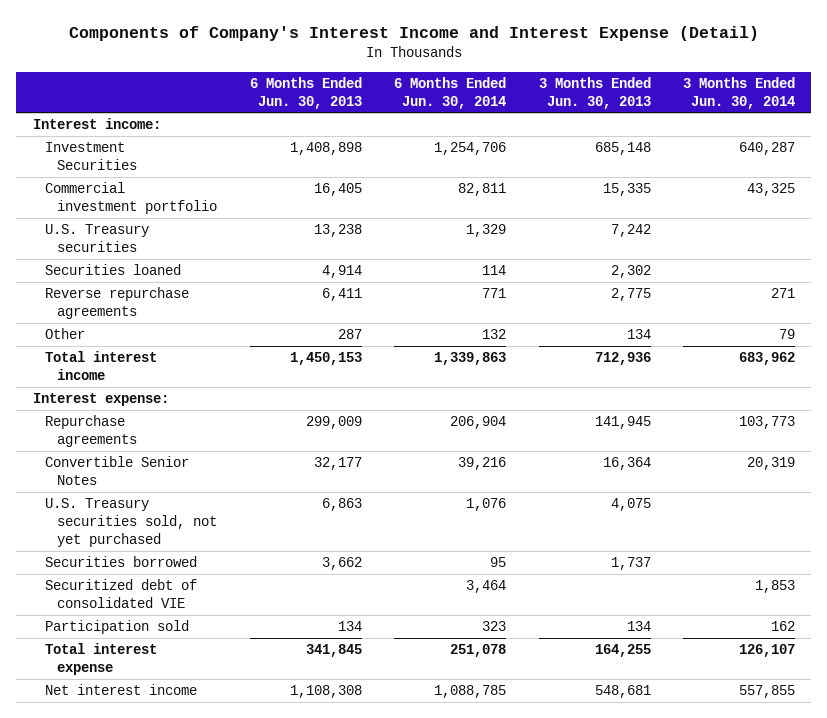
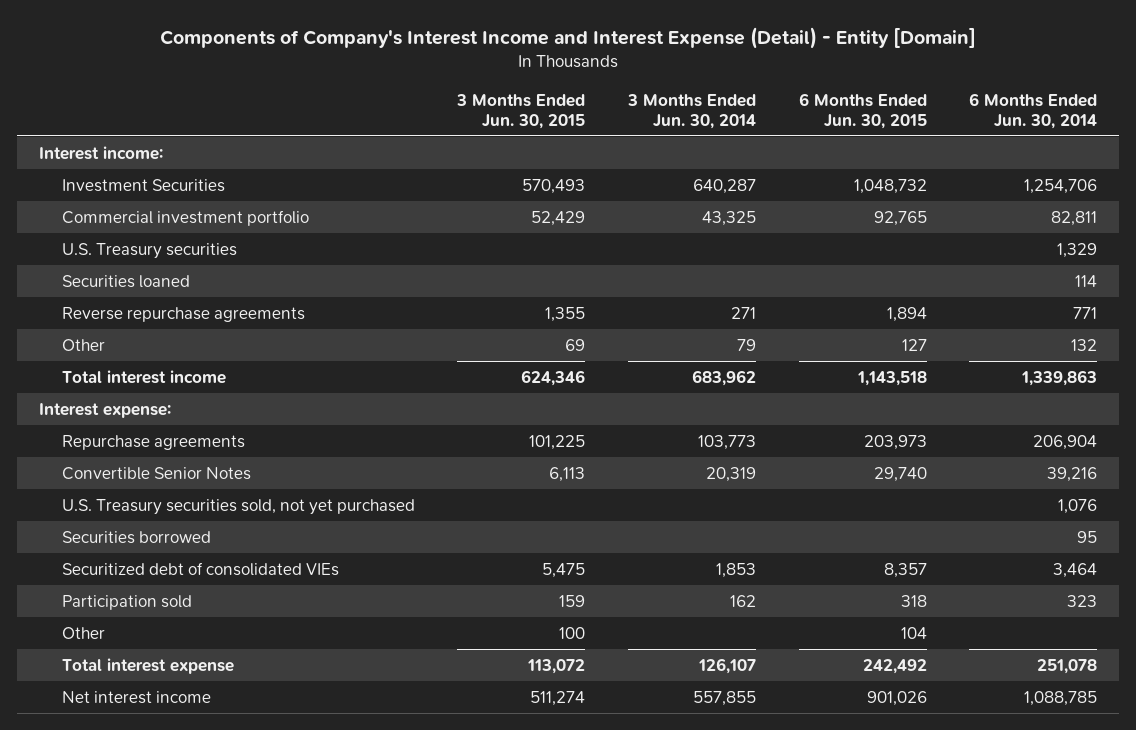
- Components of Company's Interest Income and Interest Expense (Detail)
+ Components of Company's Interest Income and Interest Expense (Detail) - Entity [Domain]
- | 6 Months Ended Jun. 30, 2013 | 6 Months Ended Jun. 30, 2014 | 3 Months Ended Jun. 30, 2013 | 3 Months Ended Jun. 30, 2014
+ | 3 Months Ended Jun. 30, 2015 | 3 Months Ended Jun. 30, 2014 | 6 Months Ended Jun. 30, 2015 | 6 Months Ended Jun. 30, 2014
- Securitized debt of consolidated VIE | | 3,464 | | 1,853
+ Securitized debt of consolidated VIEs | 5,475 | 1,853 | 8,357 | 3,464
+ Other | 100 | | 104 |

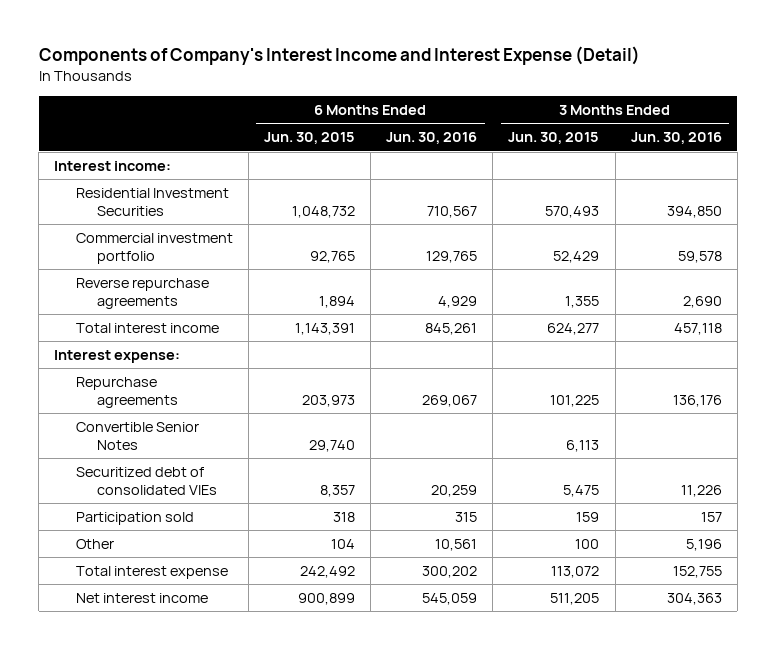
- Components of Company's Interest Income and Interest Expense (Detail) - Entity [Domain]
+ Components of Company's Interest Income and Interest Expense (Detail)
- | 3 Months Ended Jun. 30, 2015 | 3 Months Ended Jun. 30, 2014 | 6 Months Ended Jun. 30, 2015 | 6 Months Ended Jun. 30, 2014
+ | 6 Months Ended Jun. 30, 2015 | 6 Months Ended Jun. 30, 2016 | 3 Months Ended Jun. 30, 2015 | 3 Months Ended Jun. 30, 2016
- Investment Securities | 570,493 | 640,287 | 1,048,732 | 1,254,706
+ Residential Investment Securities | 1,048,732 | 710,567 | 570,493 | 394,850
- U.S. Treasury securities | | | | 1,329
- Securities loaned | | | | 114
- Other | 69 | 79 | 127 | 132
- Total interest income | 624,346 | 683,962 | 1,143,518 | 1,339,863
+ Total interest income | 1,143,391 | 845,261 | 624,277 | 457,118
- U.S. Treasury securities sold, not yet purchased | | | | 1,076
- Securities borrowed | | | | 95
- Net interest income | 511,274 | 557,855 | 901,026 | 1,088,785
+ Net interest income | 900,899 | 545,059 | 511,205 | 304,363

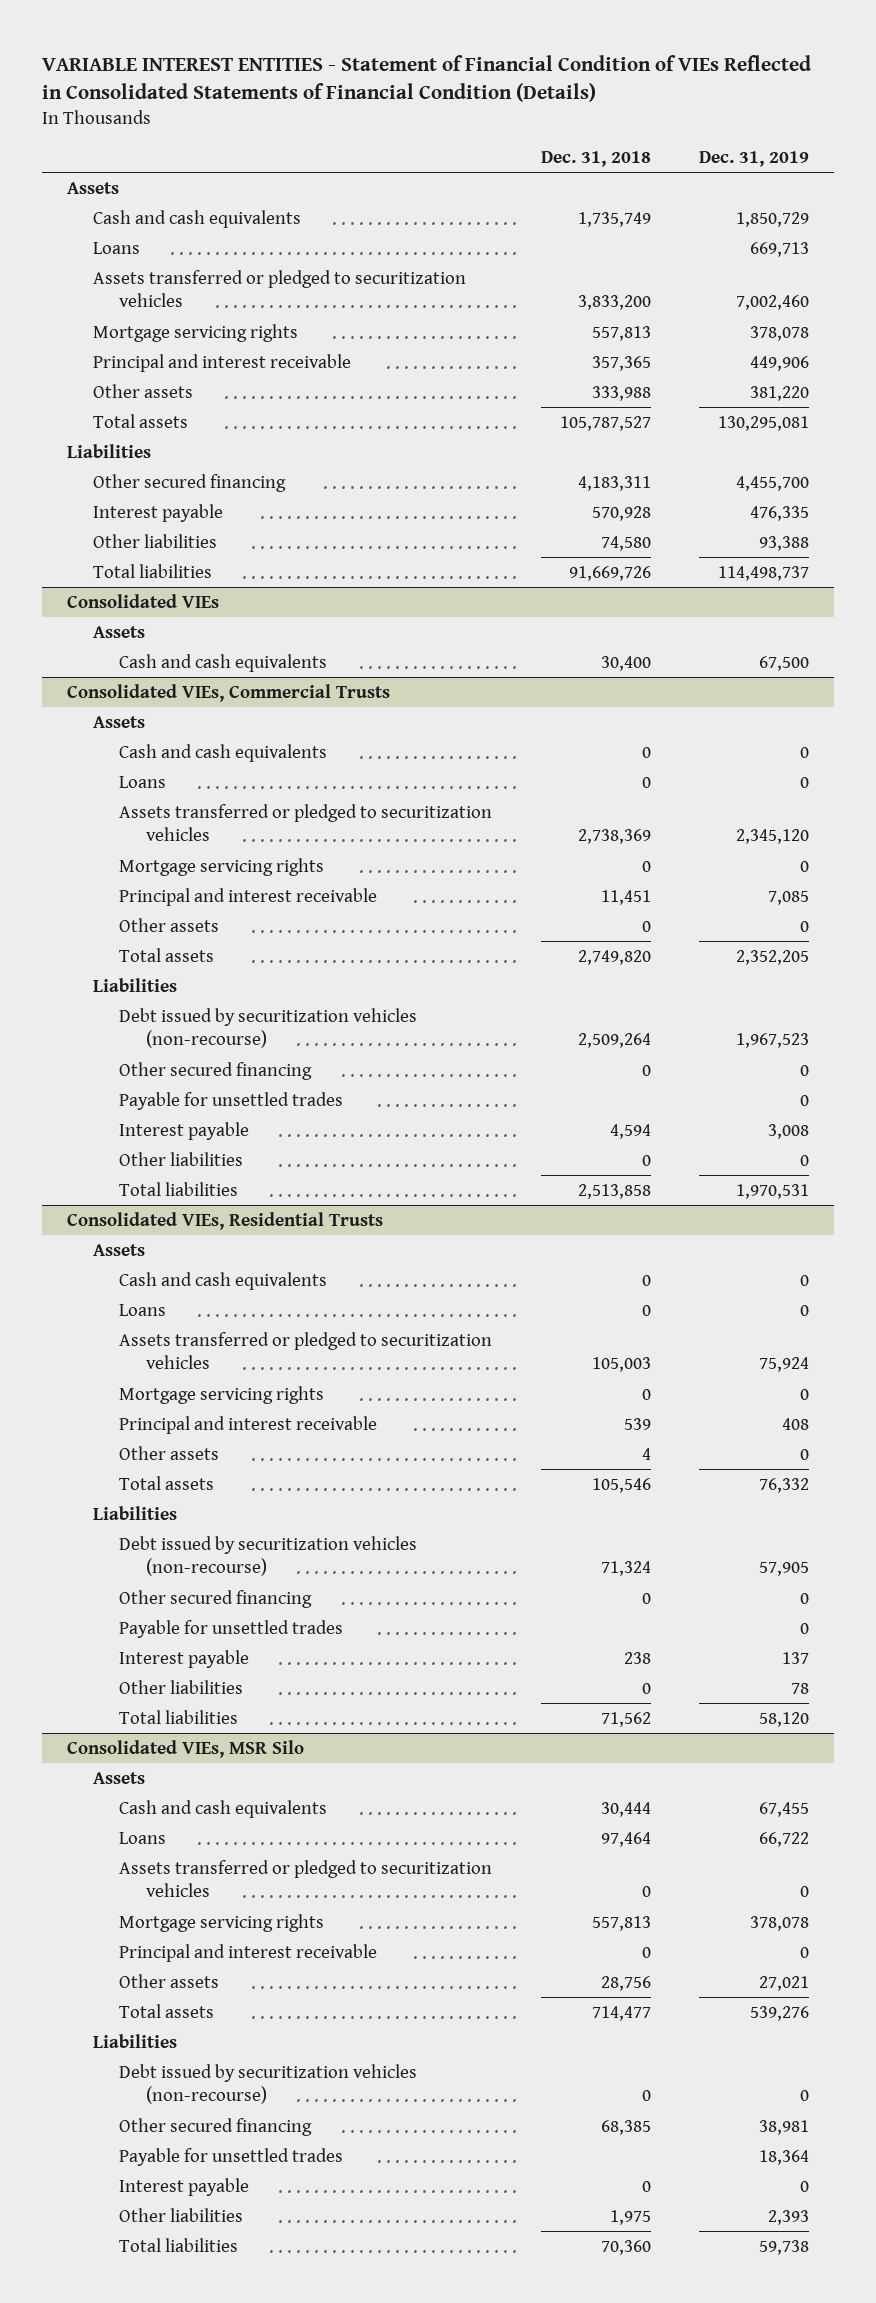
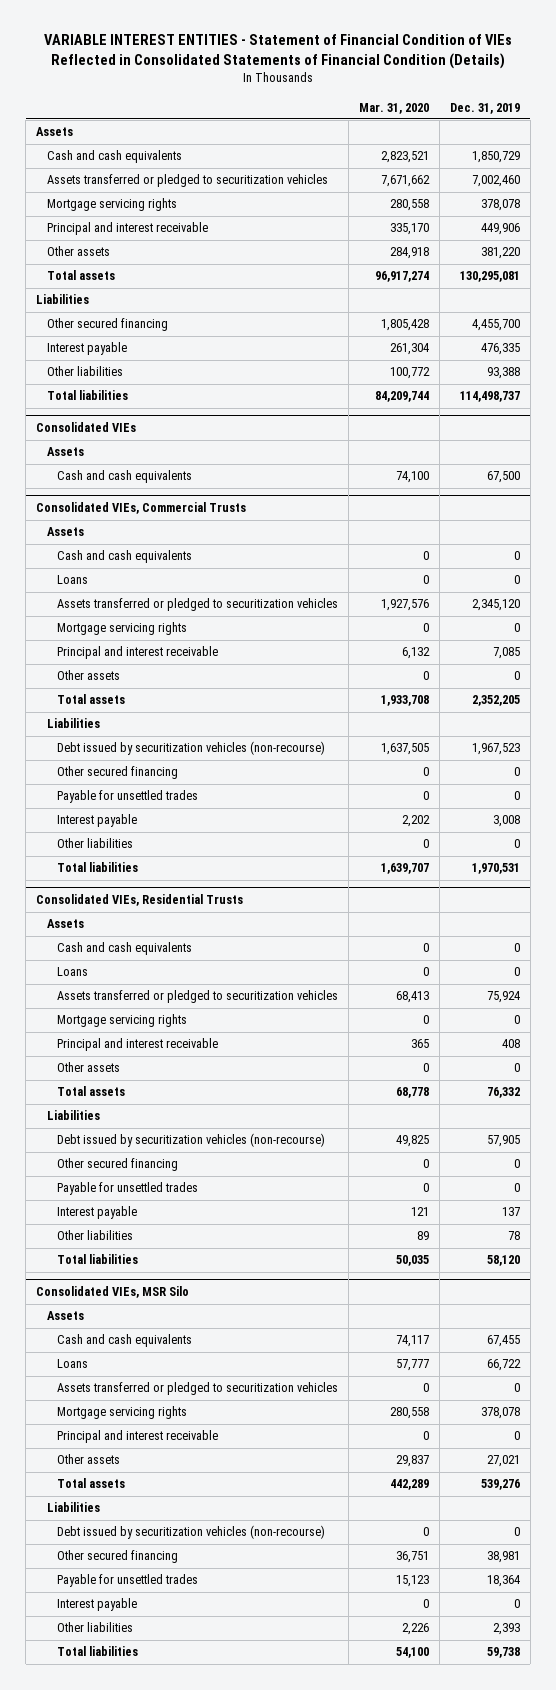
- | Dec. 31, 2018 | Dec. 31, 2019
+ | Mar. 31, 2020 | Dec. 31, 2019
- Loans | | 669,713

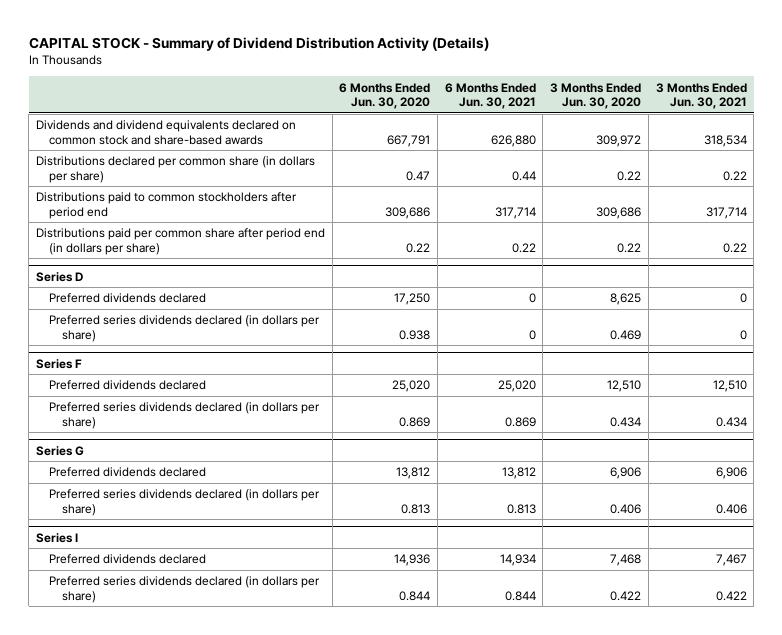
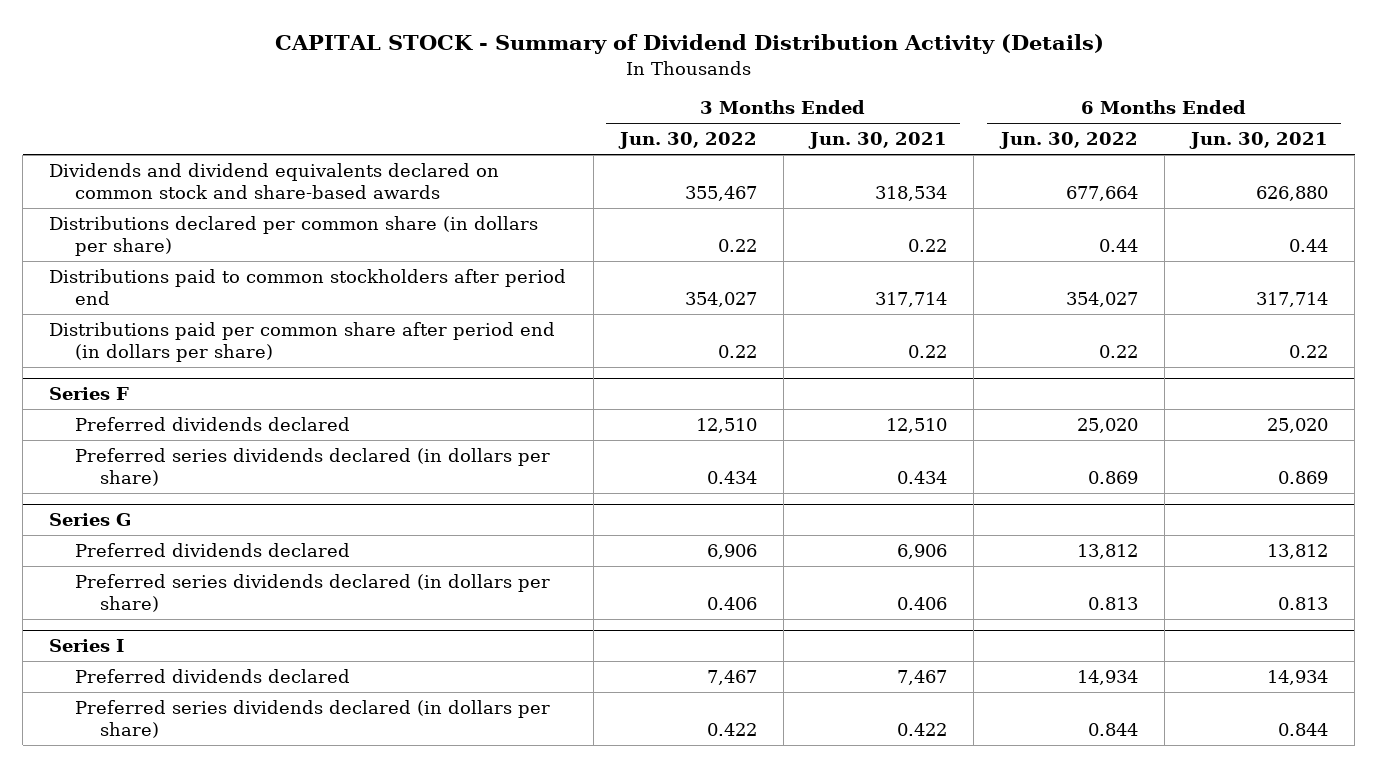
- | 6 Months Ended Jun. 30, 2020 | 6 Months Ended Jun. 30, 2021 | 3 Months Ended Jun. 30, 2020 | 3 Months Ended Jun. 30, 2021
+ | 3 Months Ended Jun. 30, 2022 | 3 Months Ended Jun. 30, 2021 | 6 Months Ended Jun. 30, 2022 | 6 Months Ended Jun. 30, 2021
- Series D
- Preferred dividends declared | 17,250 | 0 | 8,625 | 0
- Preferred series dividends declared (in dollars per share) | 0.938 | 0 | 0.469 | 0

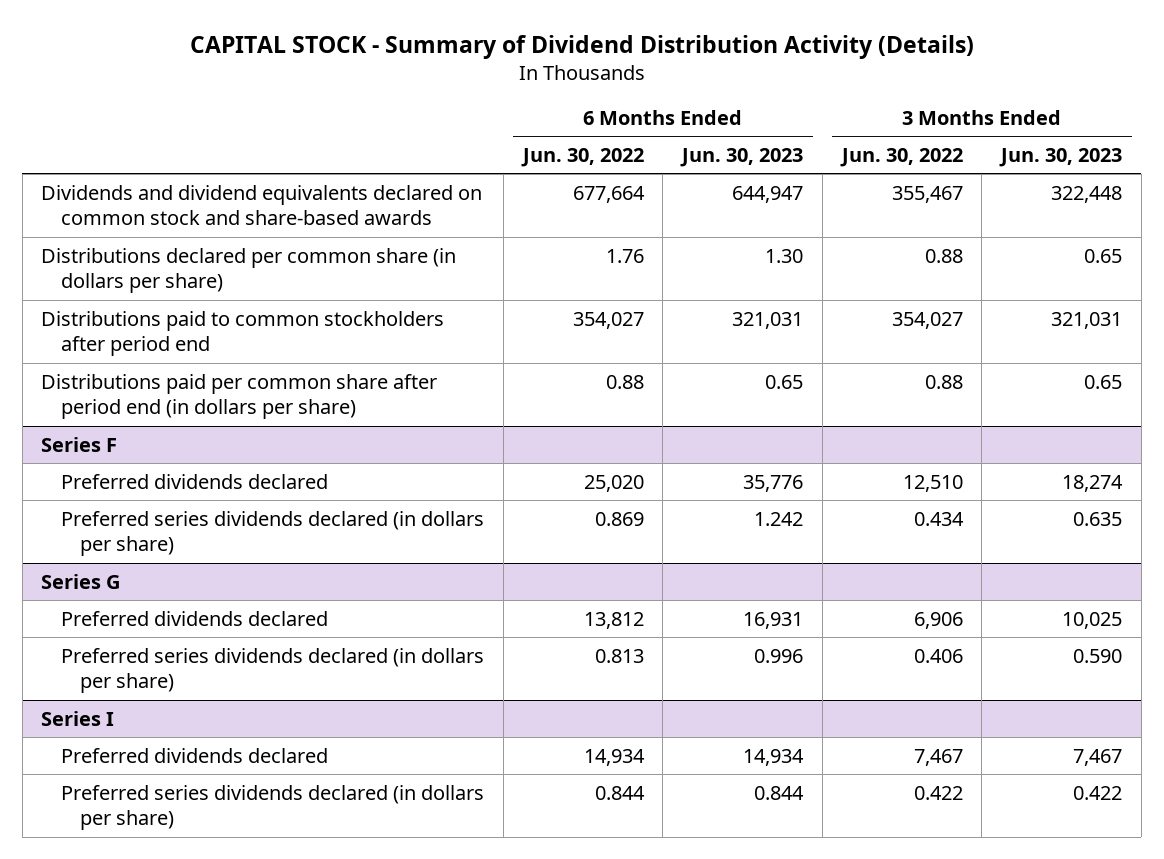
- | 3 Months Ended Jun. 30, 2022 | 3 Months Ended Jun. 30, 2021 | 6 Months Ended Jun. 30, 2022 | 6 Months Ended Jun. 30, 2021
+ | 6 Months Ended Jun. 30, 2022 | 6 Months Ended Jun. 30, 2023 | 3 Months Ended Jun. 30, 2022 | 3 Months Ended Jun. 30, 2023
- Distributions declared per common share (in dollars per share) | 0.22 | 0.22 | 0.44 | 0.44
+ Distributions declared per common share (in dollars per share) | 1.76 | 1.30 | 0.88 | 0.65
- Distributions paid per common share after period end (in dollars per share) | 0.22 | 0.22 | 0.22 | 0.22
+ Distributions paid per common share after period end (in dollars per share) | 0.88 | 0.65 | 0.88 | 0.65

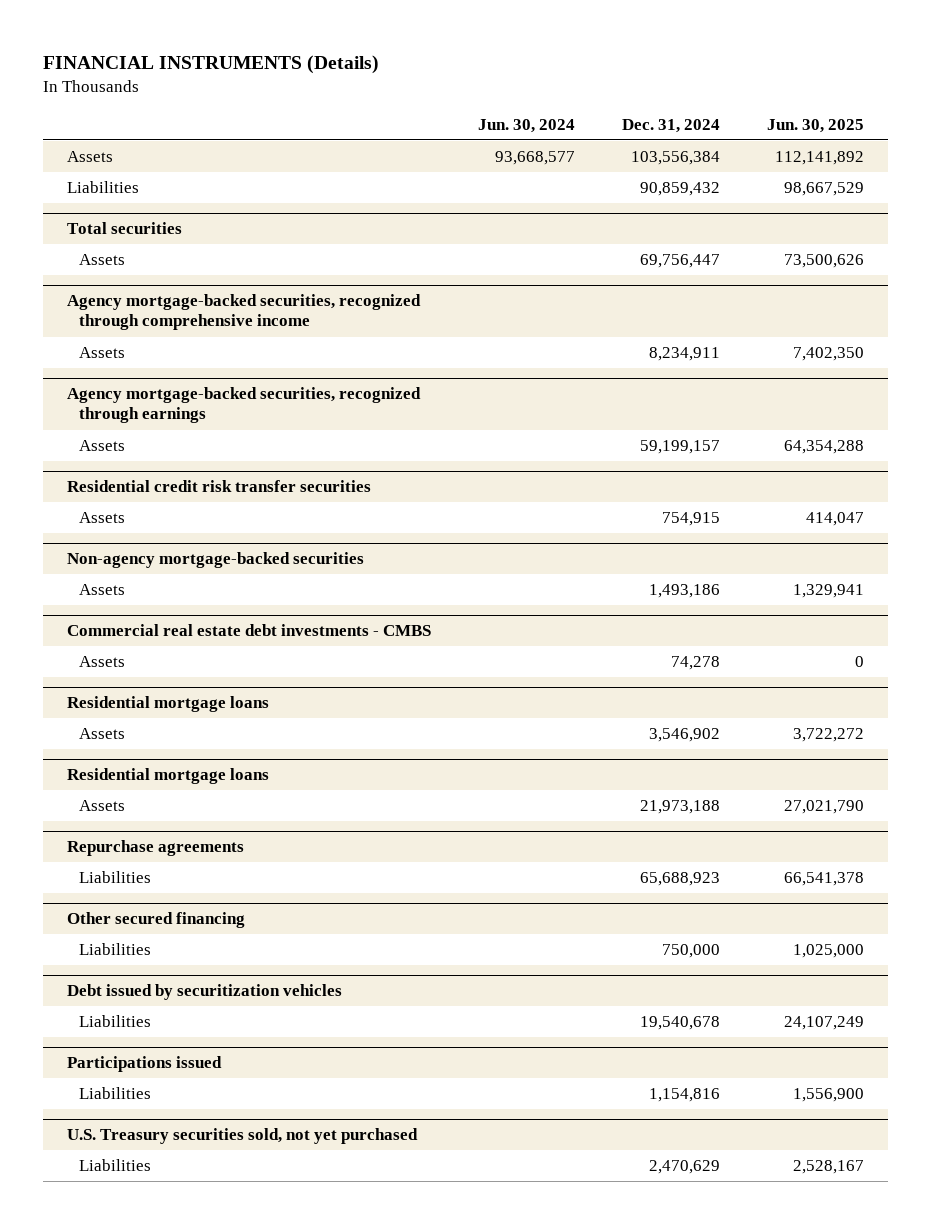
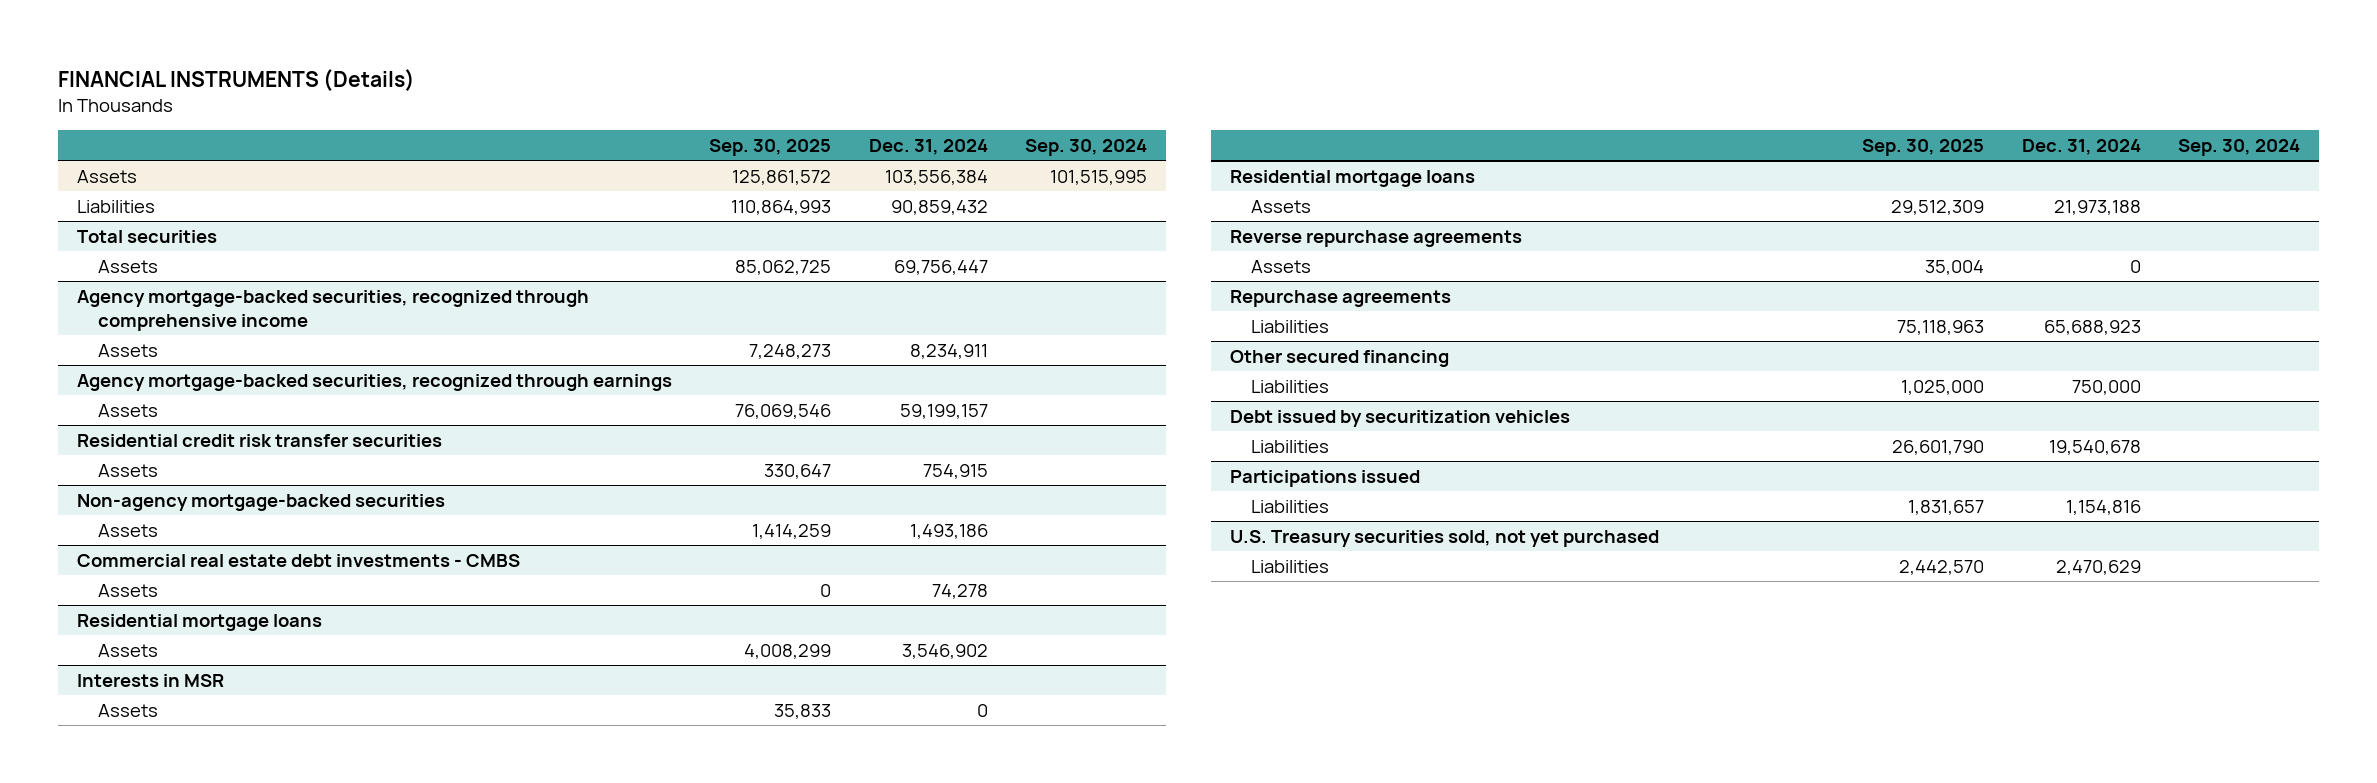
- | Jun. 30, 2024 | Dec. 31, 2024 | Jun. 30, 2025
+ | Sep. 30, 2025 | Dec. 31, 2024 | Sep. 30, 2024
+ Interests in MSR
+ Assets | 35,833 | 0 |
+ Reverse repurchase agreements
+ Assets | 35,004 | 0 |

